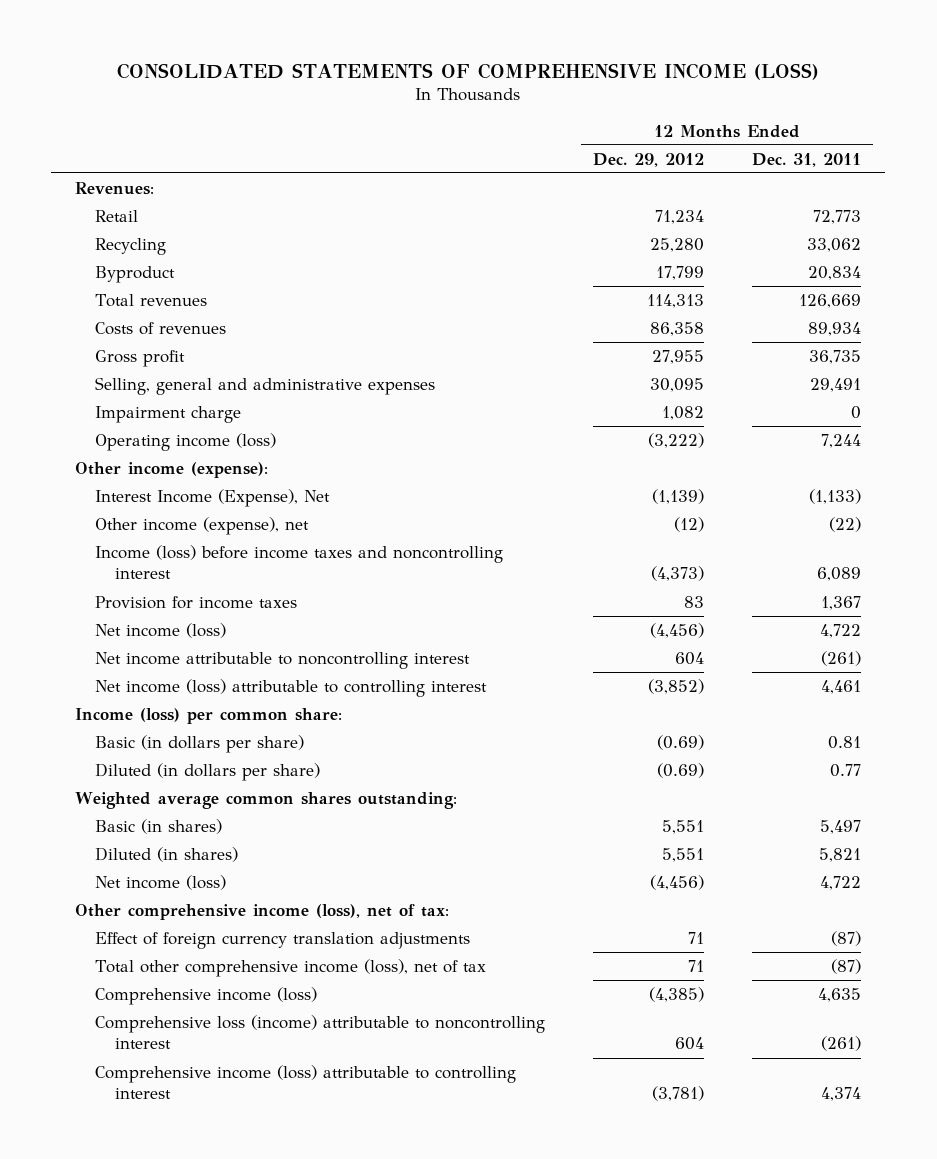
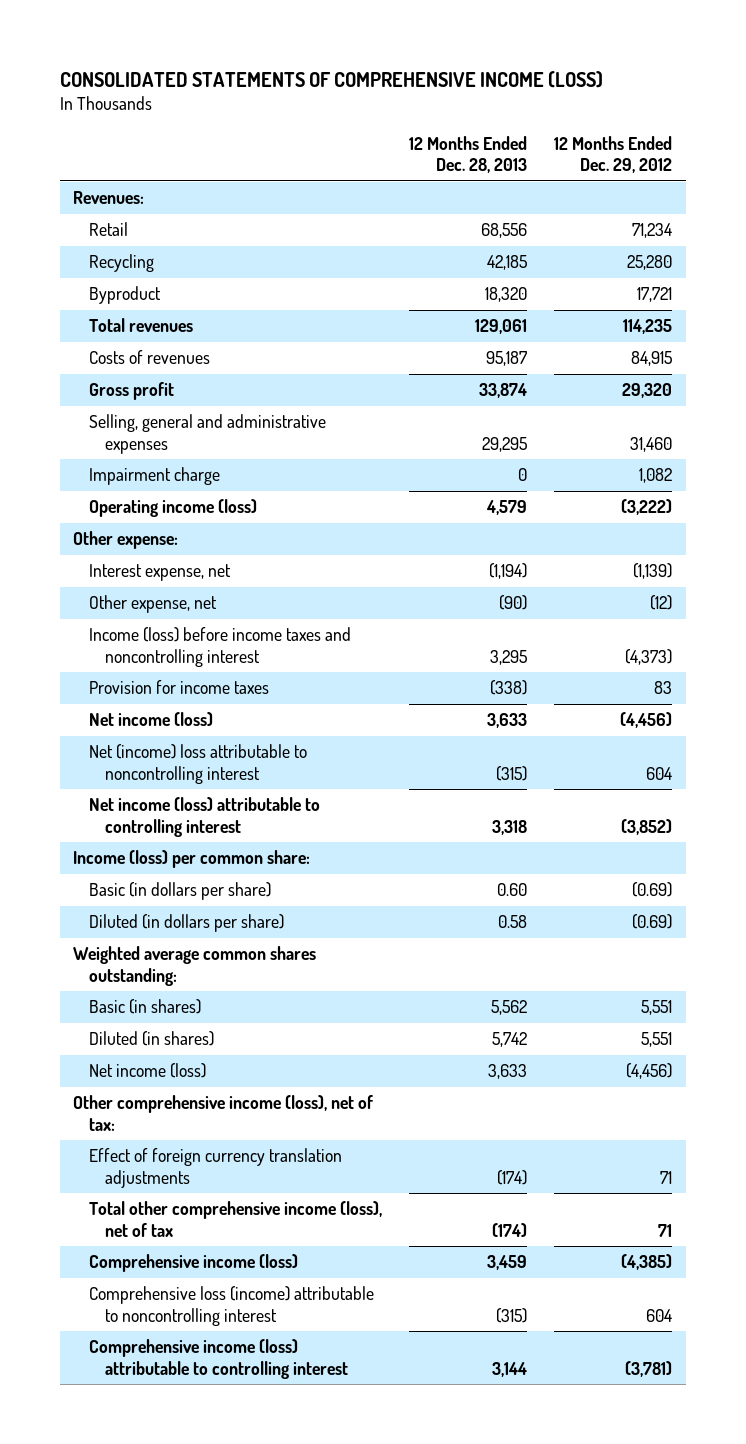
- | 12 Months Ended Dec. 29, 2012 | 12 Months Ended Dec. 31, 2011
+ | 12 Months Ended Dec. 28, 2013 | 12 Months Ended Dec. 29, 2012
- Byproduct | 17,799 | 20,834
- Total revenues | 114,313 | 126,669
- Costs of revenues | 86,358 | 89,934
- Gross profit | 27,955 | 36,735
- Selling, general and administrative expenses | 30,095 | 29,491
+ Byproduct | 18,320 | 17,721
+ Total revenues | 129,061 | 114,235
+ Costs of revenues | 95,187 | 84,915
+ Gross profit | 33,874 | 29,320
+ Selling, general and administrative expenses | 29,295 | 31,460
- Other income (expense):
- Interest Income (Expense), Net | (1,139) | (1,133)
- Other income (expense), net | (12) | (22)
+ Other expense:
+ Interest expense, net | (1,194) | (1,139)
+ Other expense, net | (90) | (12)
- Net income attributable to noncontrolling interest | 604 | (261)
+ Net (income) loss attributable to noncontrolling interest | (315) | 604

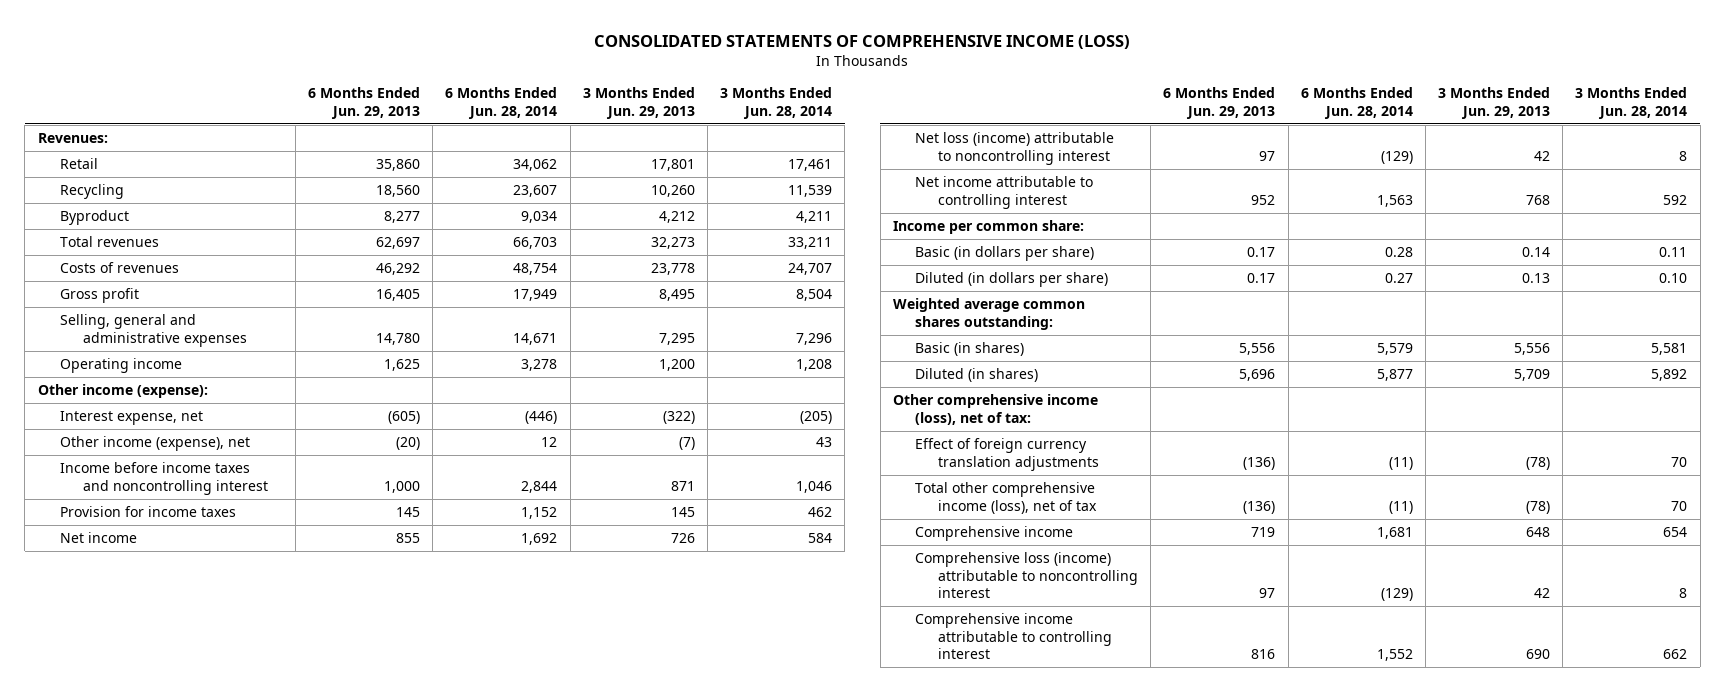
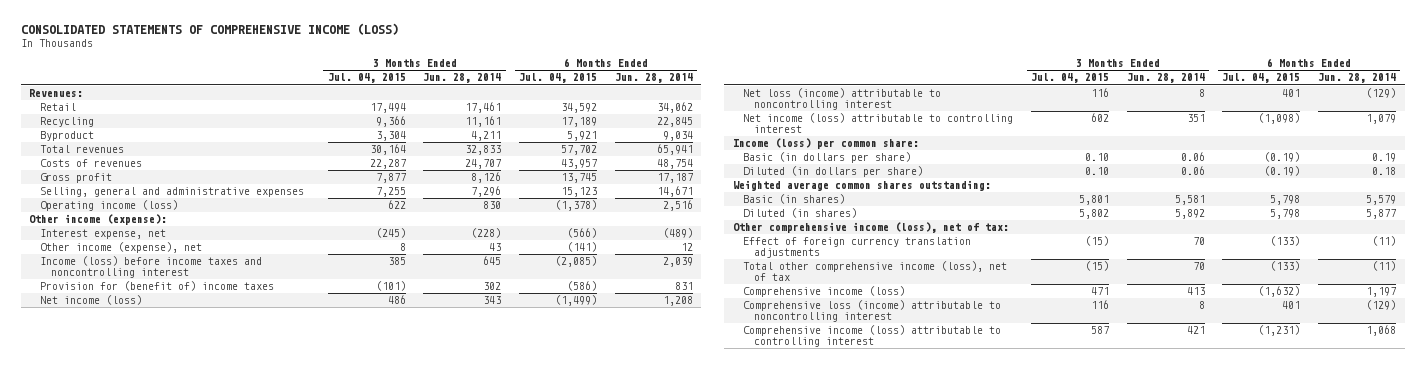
- | 6 Months Ended Jun. 29, 2013 | 6 Months Ended Jun. 28, 2014 | 3 Months Ended Jun. 29, 2013 | 3 Months Ended Jun. 28, 2014
+ | 3 Months Ended Jul. 04, 2015 | 3 Months Ended Jun. 28, 2014 | 6 Months Ended Jul. 04, 2015 | 6 Months Ended Jun. 28, 2014
- Recycling | 18,560 | 23,607 | 10,260 | 11,539
+ Recycling | 9,366 | 11,161 | 17,189 | 22,845
- Total revenues | 62,697 | 66,703 | 32,273 | 33,211
+ Total revenues | 30,164 | 32,833 | 57,702 | 65,941
- Gross profit | 16,405 | 17,949 | 8,495 | 8,504
+ Gross profit | 7,877 | 8,126 | 13,745 | 17,187
- Operating income | 1,625 | 3,278 | 1,200 | 1,208
+ Operating income (loss) | 622 | 830 | (1,378) | 2,516
- Interest expense, net | (605) | (446) | (322) | (205)
+ Interest expense, net | (245) | (228) | (566) | (489)
- Income before income taxes and noncontrolling interest | 1,000 | 2,844 | 871 | 1,046
- Provision for income taxes | 145 | 1,152 | 145 | 462
- Net income | 855 | 1,692 | 726 | 584
+ Income (loss) before income taxes and noncontrolling interest | 385 | 645 | (2,085) | 2,039
+ Provision for (benefit of) income taxes | (101) | 302 | (586) | 831
+ Net income (loss) | 486 | 343 | (1,499) | 1,208
- Net income attributable to controlling interest | 952 | 1,563 | 768 | 592
- Income per common share:
- Basic (in dollars per share) | 0.17 | 0.28 | 0.14 | 0.11
- Diluted (in dollars per share) | 0.17 | 0.27 | 0.13 | 0.10
+ Net income (loss) attributable to controlling interest | 602 | 351 | (1,098) | 1,079
+ Income (loss) per common share:
+ Basic (in dollars per share) | 0.10 | 0.06 | (0.19) | 0.19
+ Diluted (in dollars per share) | 0.10 | 0.06 | (0.19) | 0.18
- Comprehensive income | 719 | 1,681 | 648 | 654
+ Comprehensive income (loss) | 471 | 413 | (1,632) | 1,197
- Comprehensive income attributable to controlling interest | 816 | 1,552 | 690 | 662
+ Comprehensive income (loss) attributable to controlling interest | 587 | 421 | (1,231) | 1,068

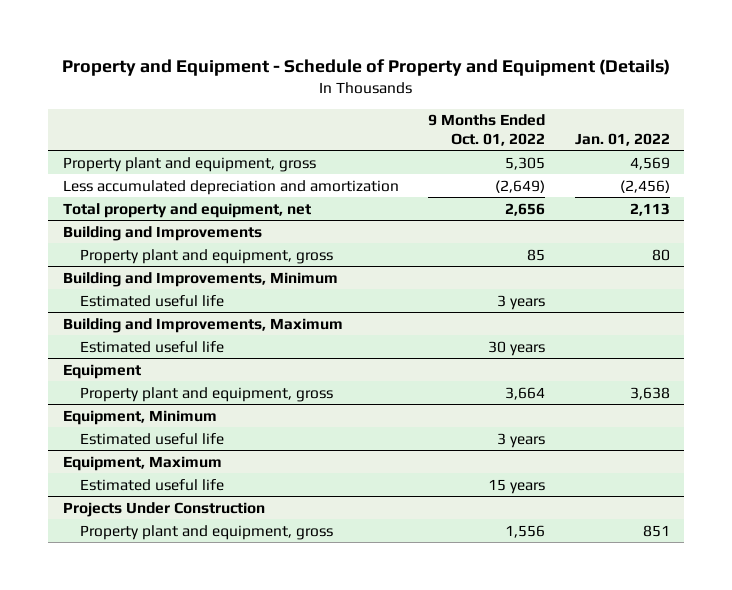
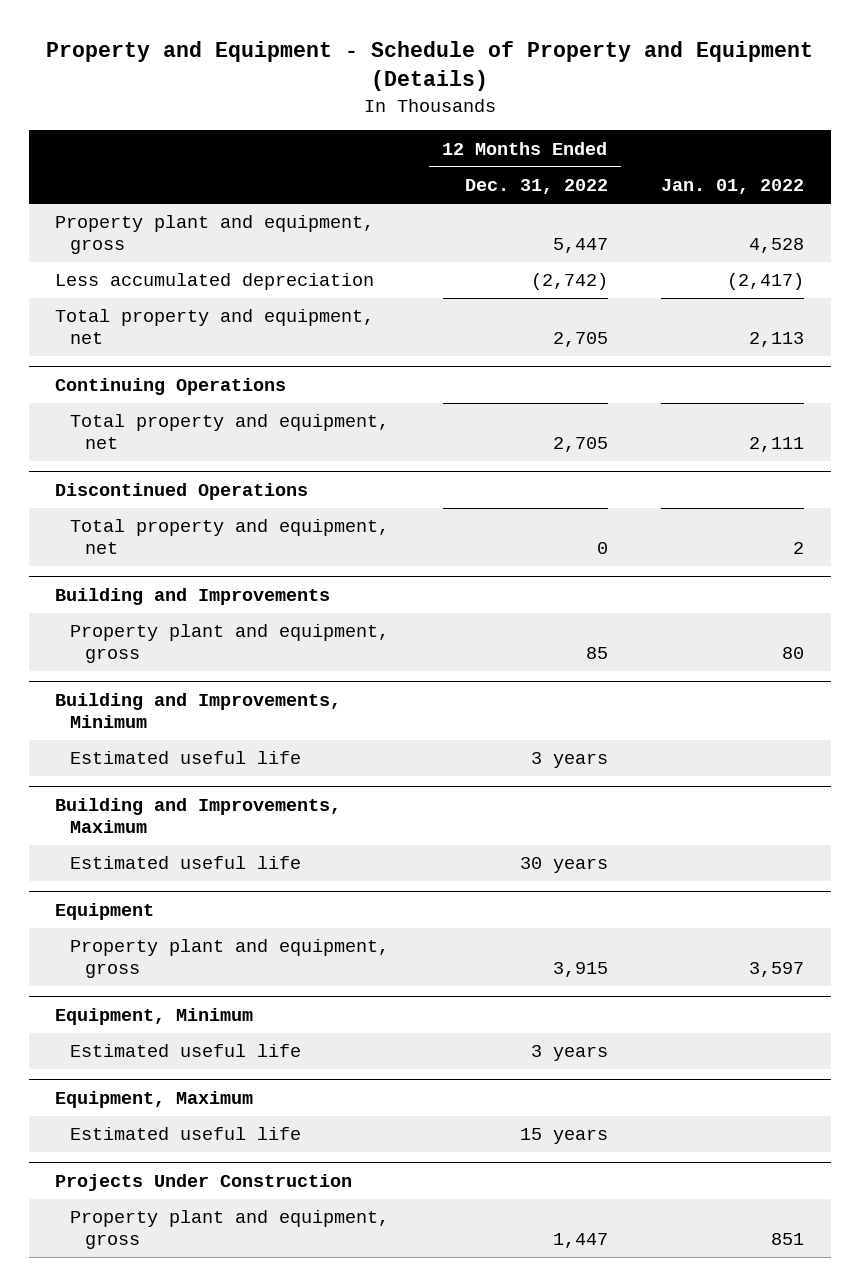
- | 9 Months Ended Oct. 01, 2022 | Jan. 01, 2022
+ | 12 Months Ended Dec. 31, 2022 | Jan. 01, 2022
- Property plant and equipment, gross | 5,305 | 4,569
- Less accumulated depreciation and amortization | (2,649) | (2,456)
+ Property plant and equipment, gross | 5,447 | 4,528
+ Less accumulated depreciation | (2,742) | (2,417)
+ Continuing Operations
+ Total property and equipment, net | 2,705 | 2,111
+ Discontinued Operations
+ Total property and equipment, net | 0 | 2
@ Equipment
- Property plant and equipment, gross | 3,664 | 3,638
+ Property plant and equipment, gross | 3,915 | 3,597

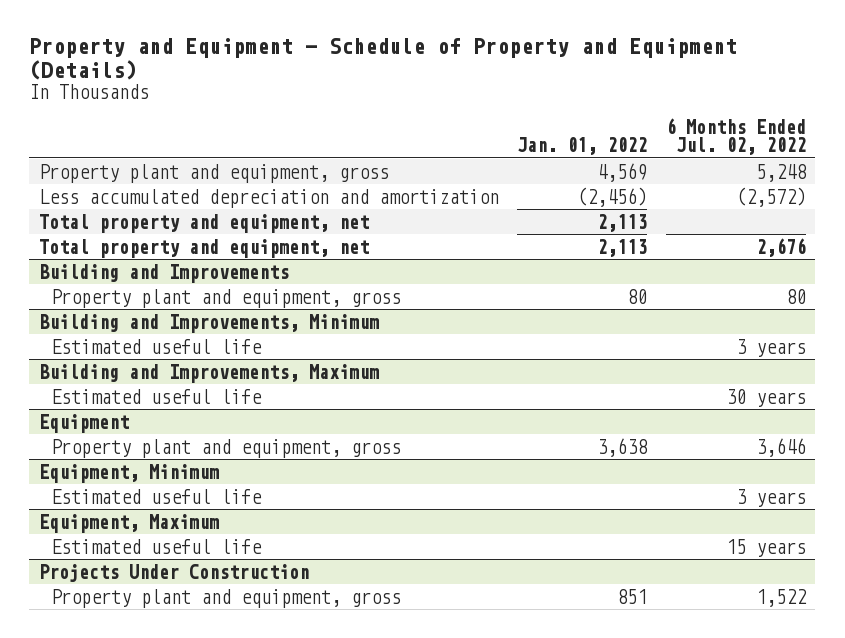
- | 12 Months Ended Dec. 31, 2022 | Jan. 01, 2022
+ | Jan. 01, 2022 | 6 Months Ended Jul. 02, 2022
- Property plant and equipment, gross | 5,447 | 4,528
- Less accumulated depreciation | (2,742) | (2,417)
+ Property plant and equipment, gross | 4,569 | 5,248
+ Less accumulated depreciation and amortization | (2,456) | (2,572)
- Continuing Operations
- Total property and equipment, net | 2,705 | 2,111
- Discontinued Operations
- Total property and equipment, net | 0 | 2
+ Total property and equipment, net | 2,113 | 2,676
@ Equipment
- Property plant and equipment, gross | 3,915 | 3,597
+ Property plant and equipment, gross | 3,638 | 3,646

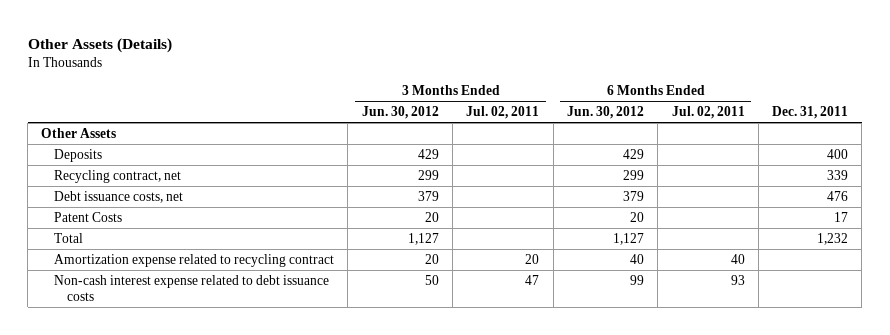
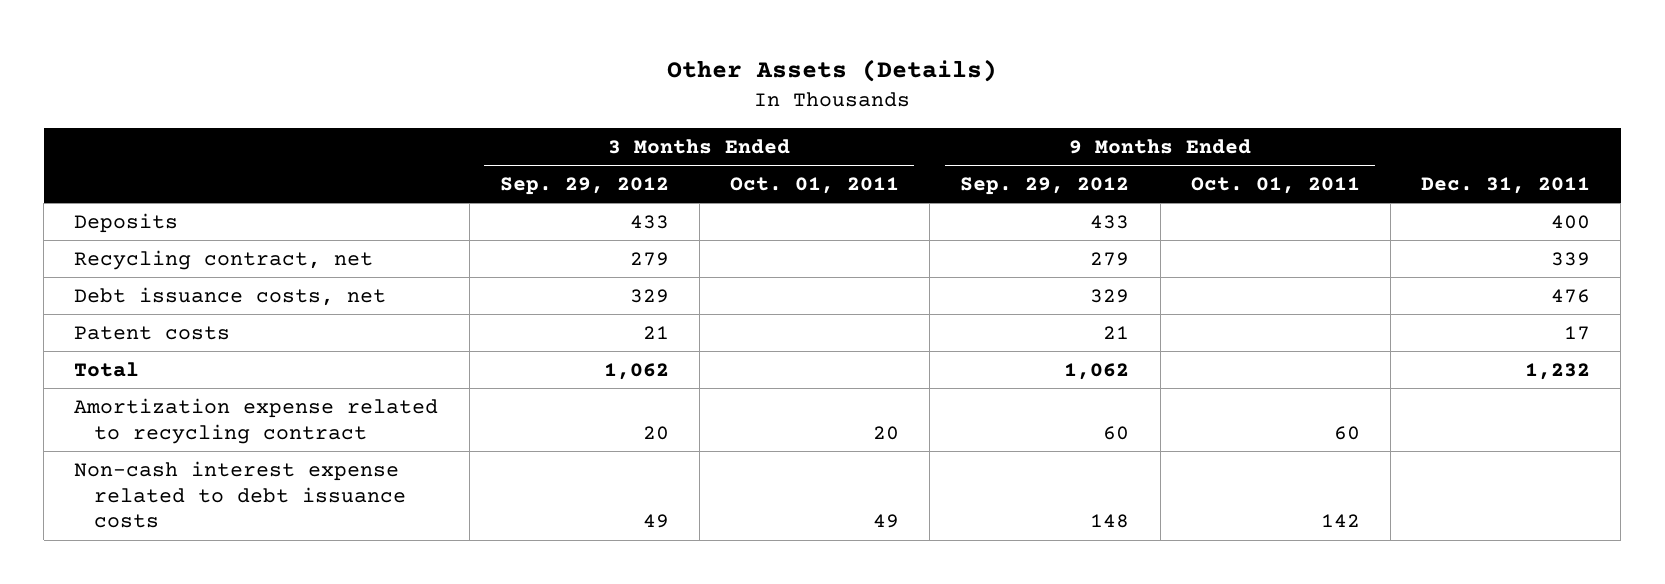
- | 3 Months Ended Jun. 30, 2012 | 3 Months Ended Jul. 02, 2011 | 6 Months Ended Jun. 30, 2012 | 6 Months Ended Jul. 02, 2011 | Dec. 31, 2011
+ | 3 Months Ended Sep. 29, 2012 | 3 Months Ended Oct. 01, 2011 | 9 Months Ended Sep. 29, 2012 | 9 Months Ended Oct. 01, 2011 | Dec. 31, 2011
- Other Assets
- Patent Costs | 20 | | 20 | | 17
+ Patent costs | 21 | | 21 | | 17

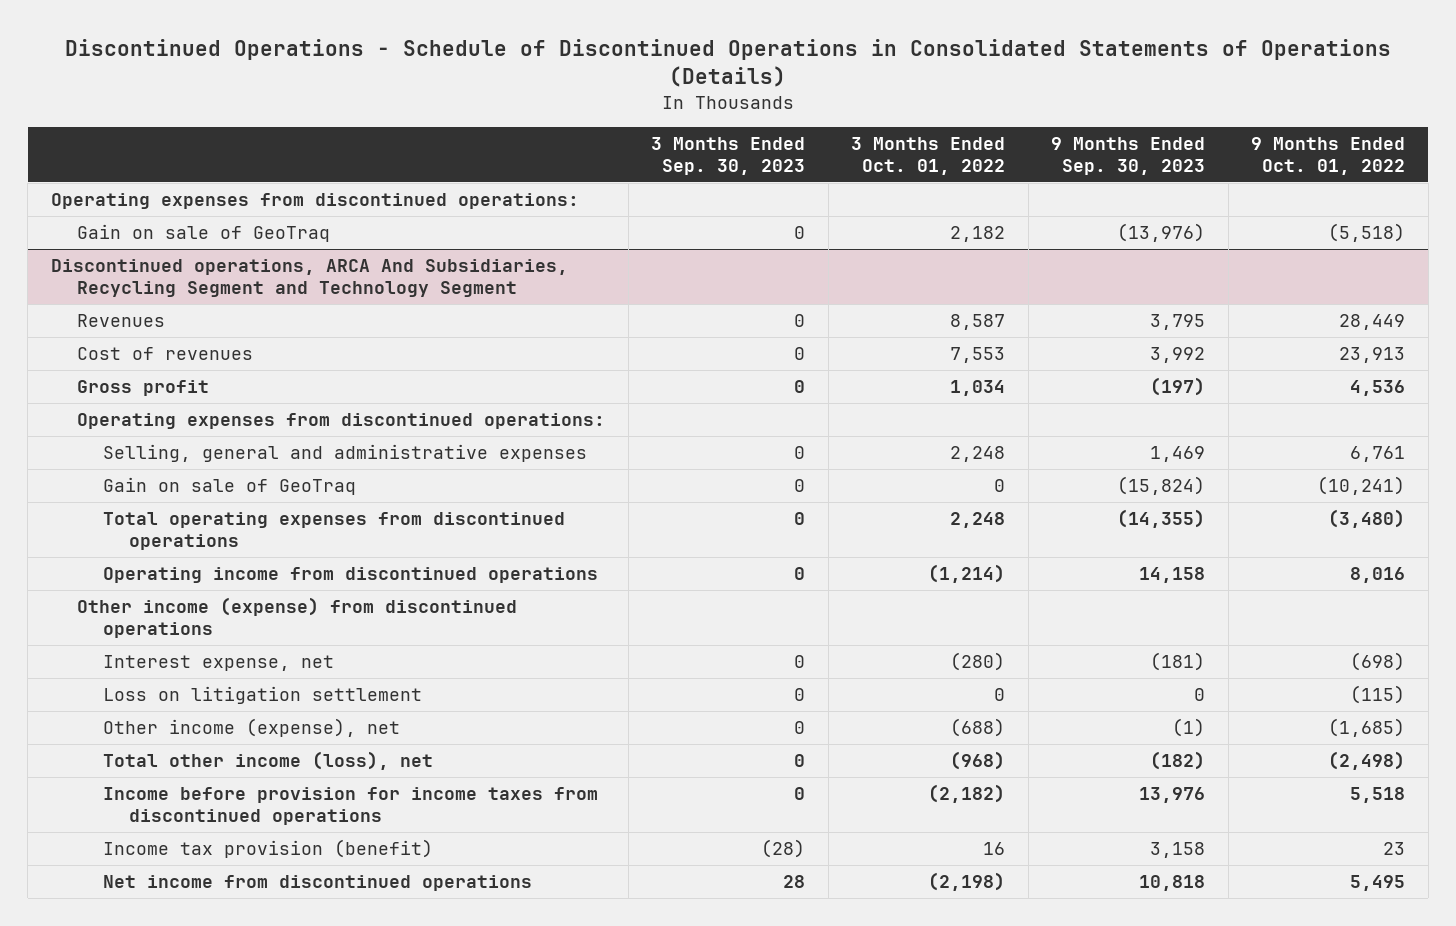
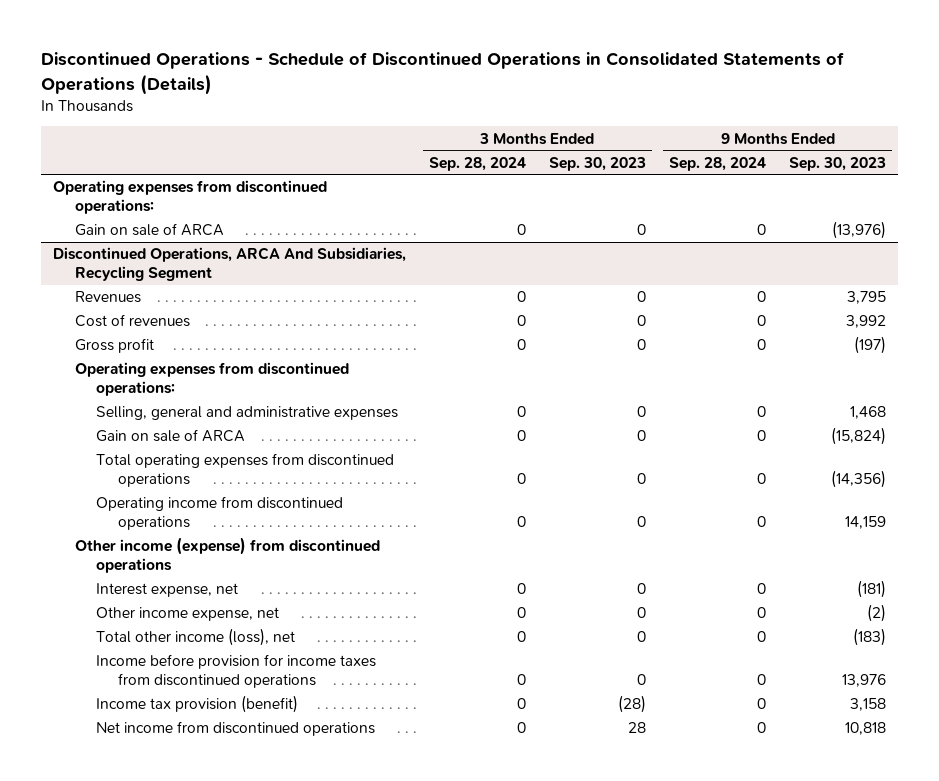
- | 3 Months Ended Sep. 30, 2023 | 3 Months Ended Oct. 01, 2022 | 9 Months Ended Sep. 30, 2023 | 9 Months Ended Oct. 01, 2022
+ | 3 Months Ended Sep. 28, 2024 | 3 Months Ended Sep. 30, 2023 | 9 Months Ended Sep. 28, 2024 | 9 Months Ended Sep. 30, 2023
- Gain on sale of GeoTraq | 0 | 2,182 | (13,976) | (5,518)
- Discontinued operations, ARCA And Subsidiaries, Recycling Segment and Technology Segment
+ Gain on sale of ARCA | 0 | 0 | 0 | (13,976)
+ Discontinued Operations, ARCA And Subsidiaries, Recycling Segment
- Selling, general and administrative expenses | 0 | 2,248 | 1,469 | 6,761
- Gain on sale of GeoTraq | 0 | 0 | (15,824) | (10,241)
- Total operating expenses from discontinued operations | 0 | 2,248 | (14,355) | (3,480)
- Operating income from discontinued operations | 0 | (1,214) | 14,158 | 8,016
+ Selling, general and administrative expenses | 0 | 0 | 0 | 1,468
+ Gain on sale of ARCA | 0 | 0 | 0 | (15,824)
+ Total operating expenses from discontinued operations | 0 | 0 | 0 | (14,356)
+ Operating income from discontinued operations | 0 | 0 | 0 | 14,159
- Loss on litigation settlement | 0 | 0 | 0 | (115)
- Other income (expense), net | 0 | (688) | (1) | (1,685)
- Total other income (loss), net | 0 | (968) | (182) | (2,498)
+ Other income expense, net | 0 | 0 | 0 | (2)
+ Total other income (loss), net | 0 | 0 | 0 | (183)

